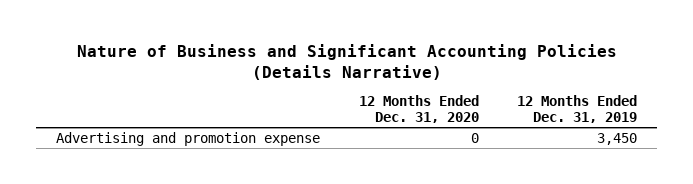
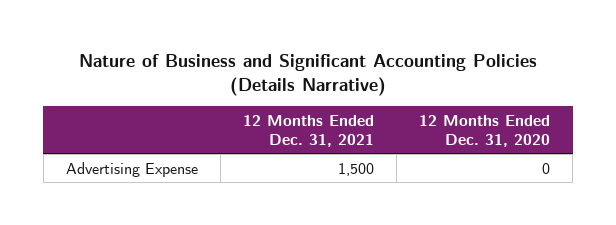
- | 12 Months Ended Dec. 31, 2020 | 12 Months Ended Dec. 31, 2019
+ | 12 Months Ended Dec. 31, 2021 | 12 Months Ended Dec. 31, 2020
- Advertising and promotion expense | 0 | 3,450
+ Advertising Expense | 1,500 | 0

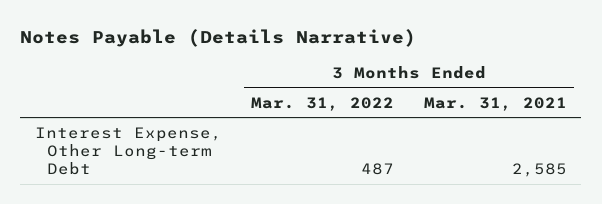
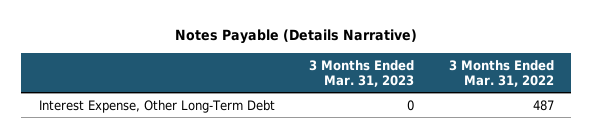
- | 3 Months Ended Mar. 31, 2022 | 3 Months Ended Mar. 31, 2021
+ | 3 Months Ended Mar. 31, 2023 | 3 Months Ended Mar. 31, 2022
- Interest Expense, Other Long-term Debt | 487 | 2,585
+ Interest Expense, Other Long-Term Debt | 0 | 487

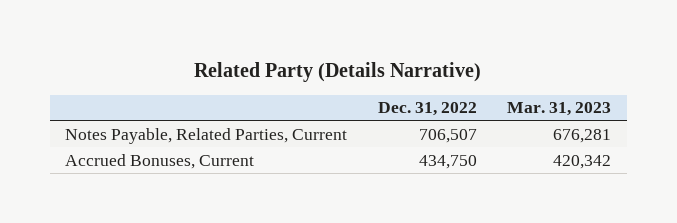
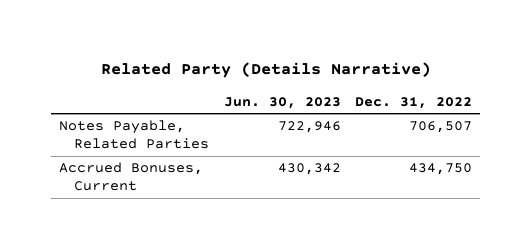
- | Dec. 31, 2022 | Mar. 31, 2023
+ | Jun. 30, 2023 | Dec. 31, 2022
- Notes Payable, Related Parties, Current | 706,507 | 676,281
+ Notes Payable, Related Parties | 722,946 | 706,507

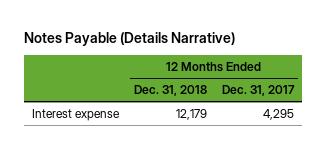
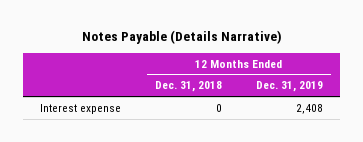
- | 12 Months Ended Dec. 31, 2018 | 12 Months Ended Dec. 31, 2017
+ | 12 Months Ended Dec. 31, 2018 | 12 Months Ended Dec. 31, 2019
- Interest expense | 12,179 | 4,295
+ Interest expense | 0 | 2,408

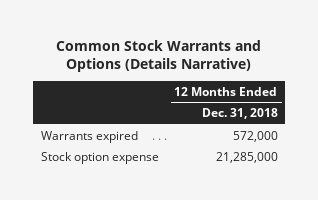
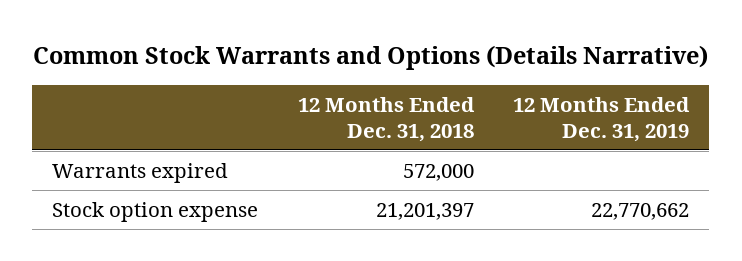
- | 12 Months Ended Dec. 31, 2018
+ | 12 Months Ended Dec. 31, 2018 | 12 Months Ended Dec. 31, 2019
- Stock option expense | 21,285,000
+ Stock option expense | 21,201,397 | 22,770,662

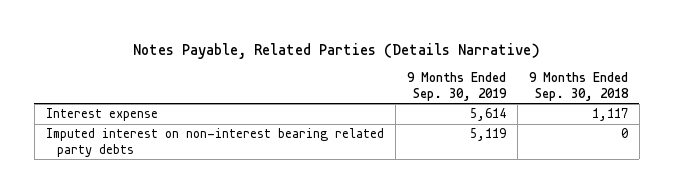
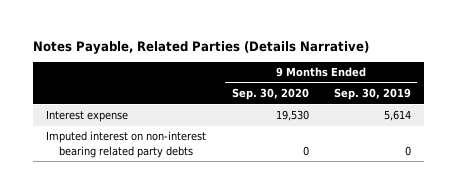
- | 9 Months Ended Sep. 30, 2019 | 9 Months Ended Sep. 30, 2018
+ | 9 Months Ended Sep. 30, 2020 | 9 Months Ended Sep. 30, 2019
- Imputed interest on non-interest bearing related party debts | 5,119 | 0
+ Imputed interest on non-interest bearing related party debts | 0 | 0

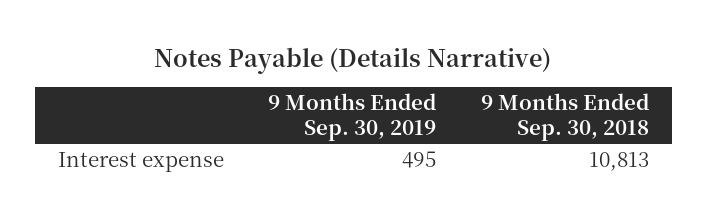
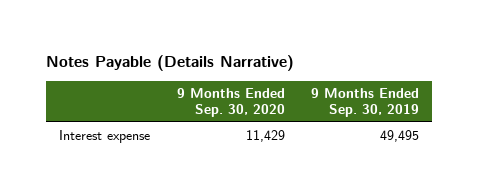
- | 9 Months Ended Sep. 30, 2019 | 9 Months Ended Sep. 30, 2018
+ | 9 Months Ended Sep. 30, 2020 | 9 Months Ended Sep. 30, 2019
- Interest expense | 495 | 10,813
+ Interest expense | 11,429 | 49,495

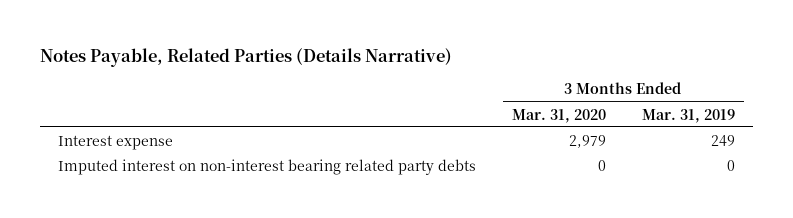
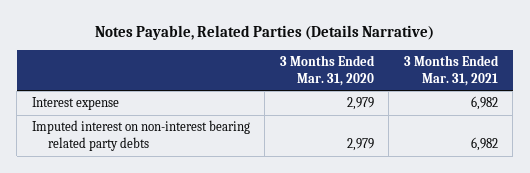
- | 3 Months Ended Mar. 31, 2020 | 3 Months Ended Mar. 31, 2019
+ | 3 Months Ended Mar. 31, 2020 | 3 Months Ended Mar. 31, 2021
- Imputed interest on non-interest bearing related party debts | 0 | 0
+ Imputed interest on non-interest bearing related party debts | 2,979 | 6,982

